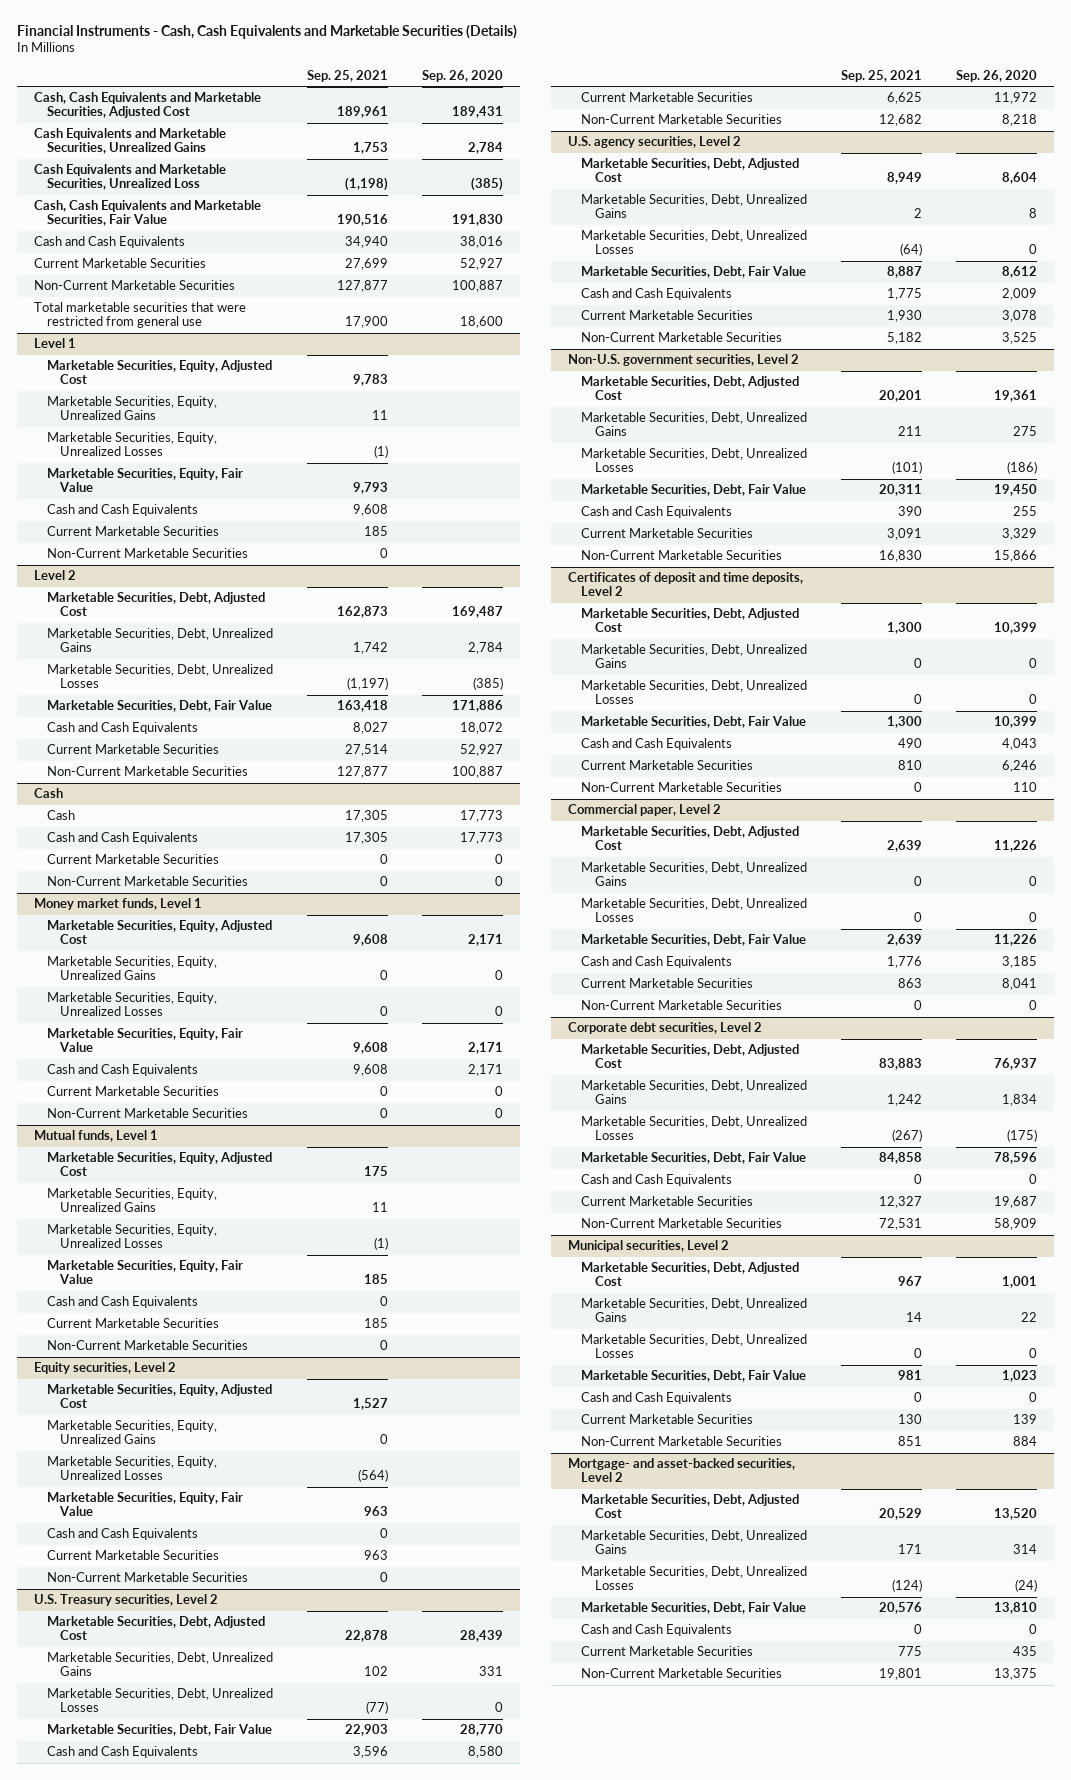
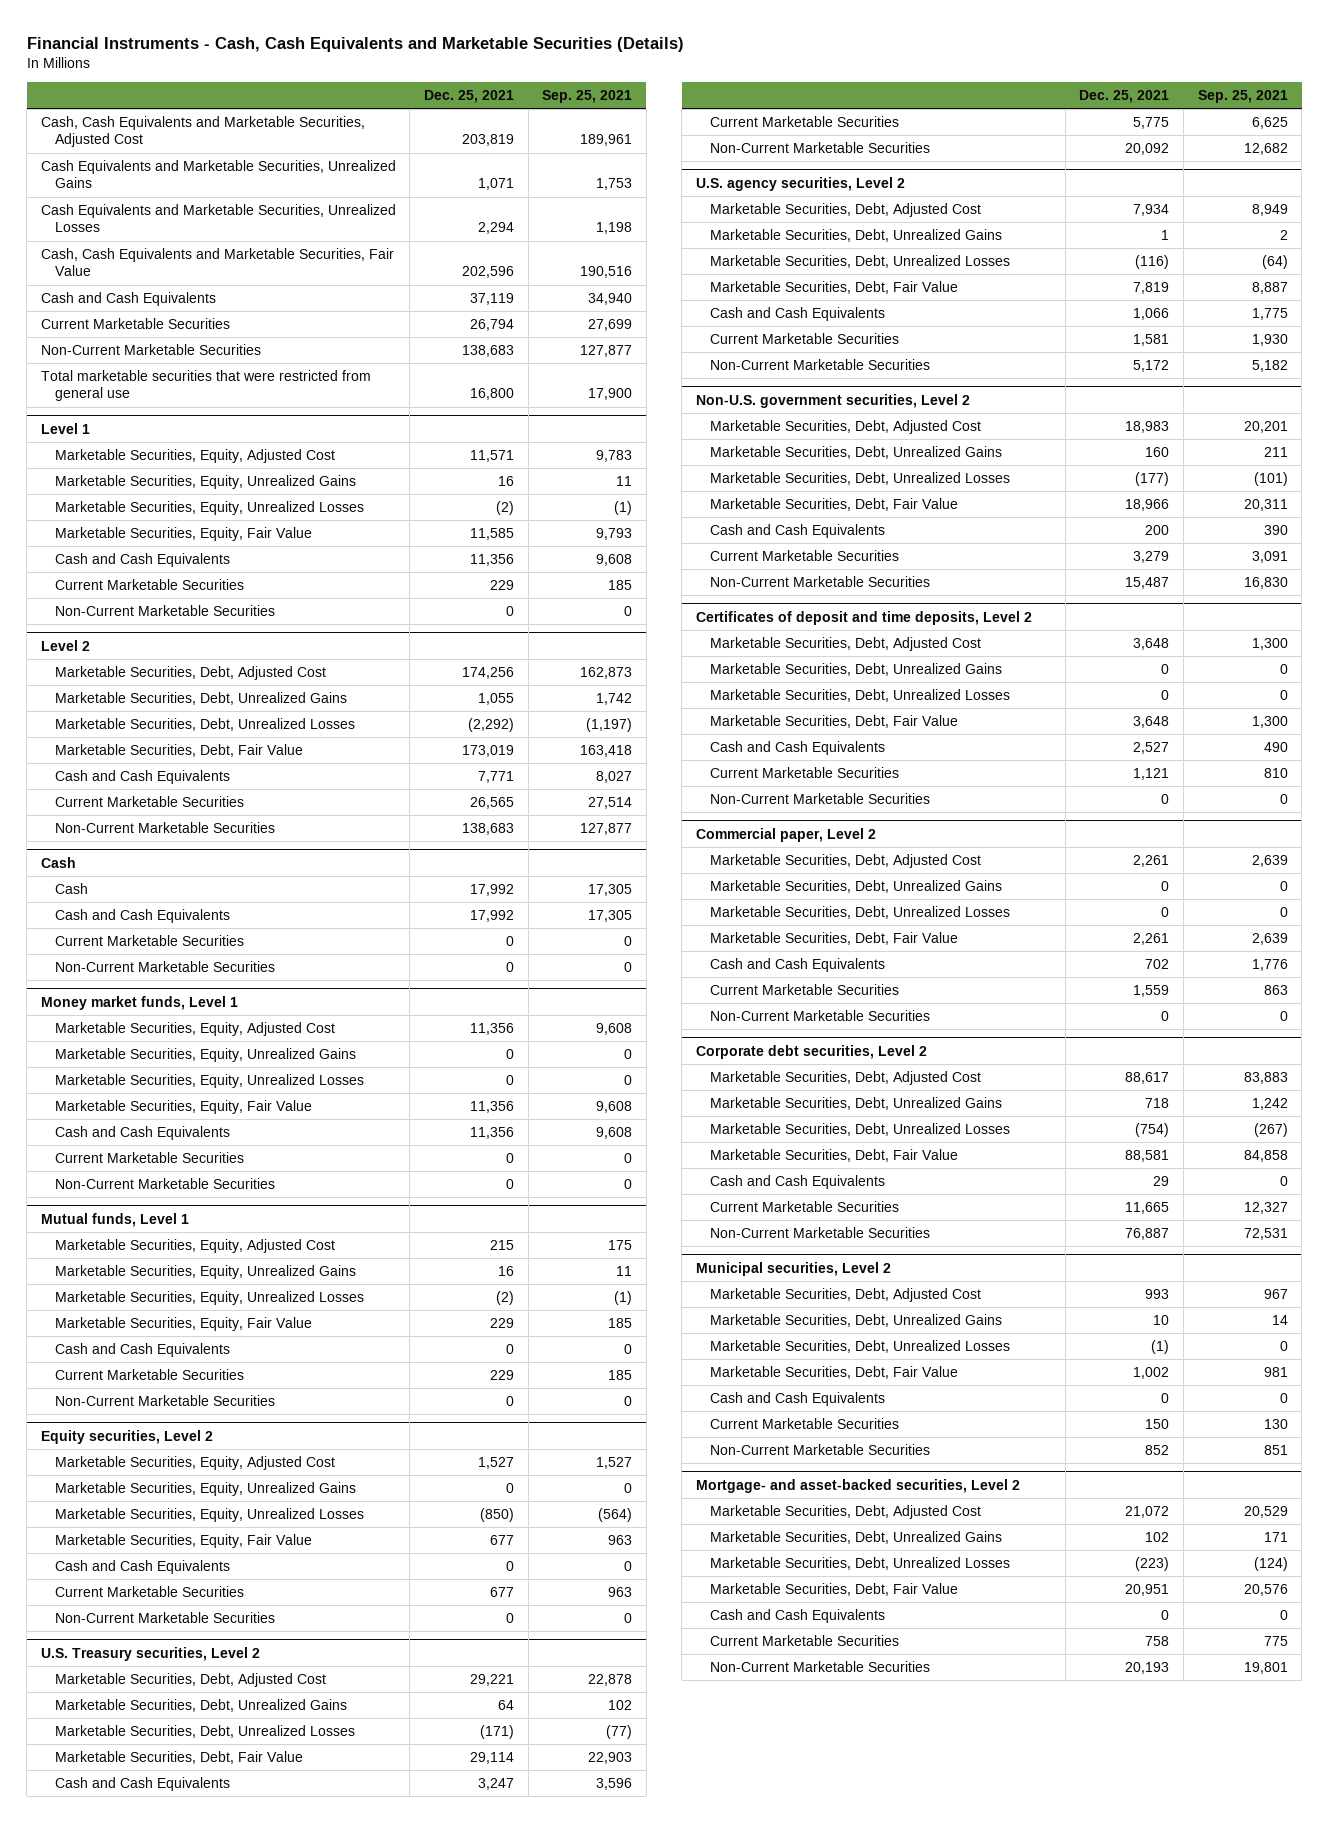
- | Sep. 25, 2021 | Sep. 26, 2020
+ | Dec. 25, 2021 | Sep. 25, 2021
- Cash Equivalents and Marketable Securities, Unrealized Loss | (1,198) | (385)
+ Cash Equivalents and Marketable Securities, Unrealized Losses | 2,294 | 1,198

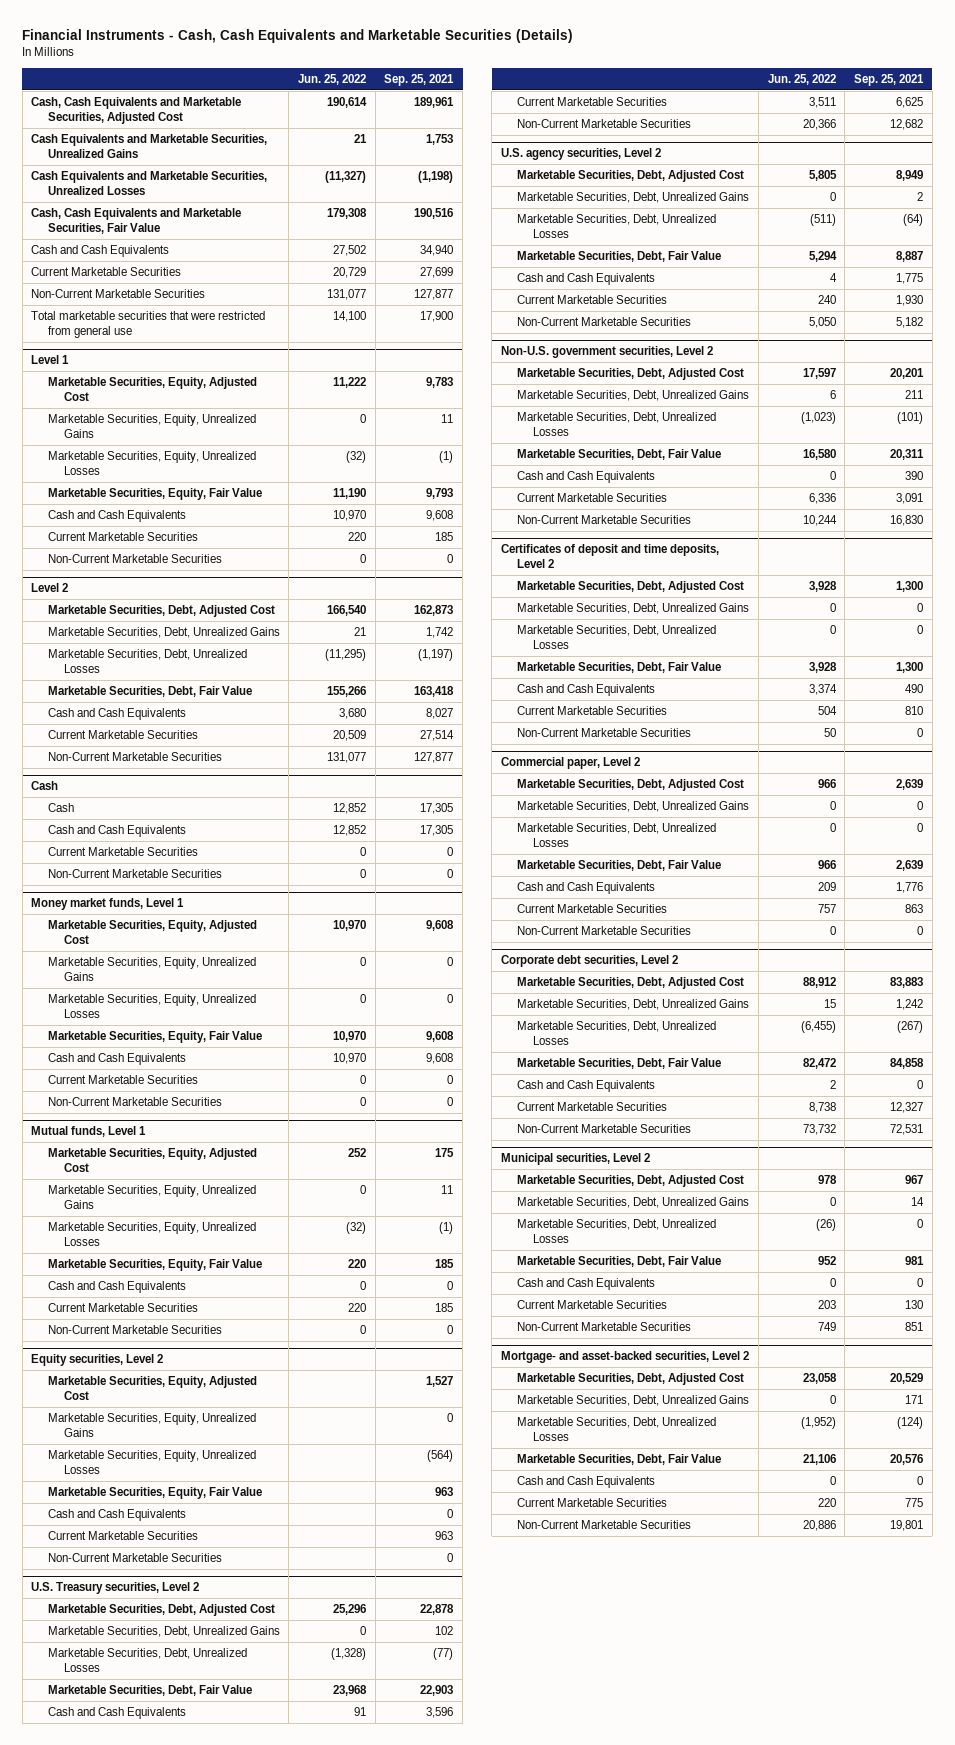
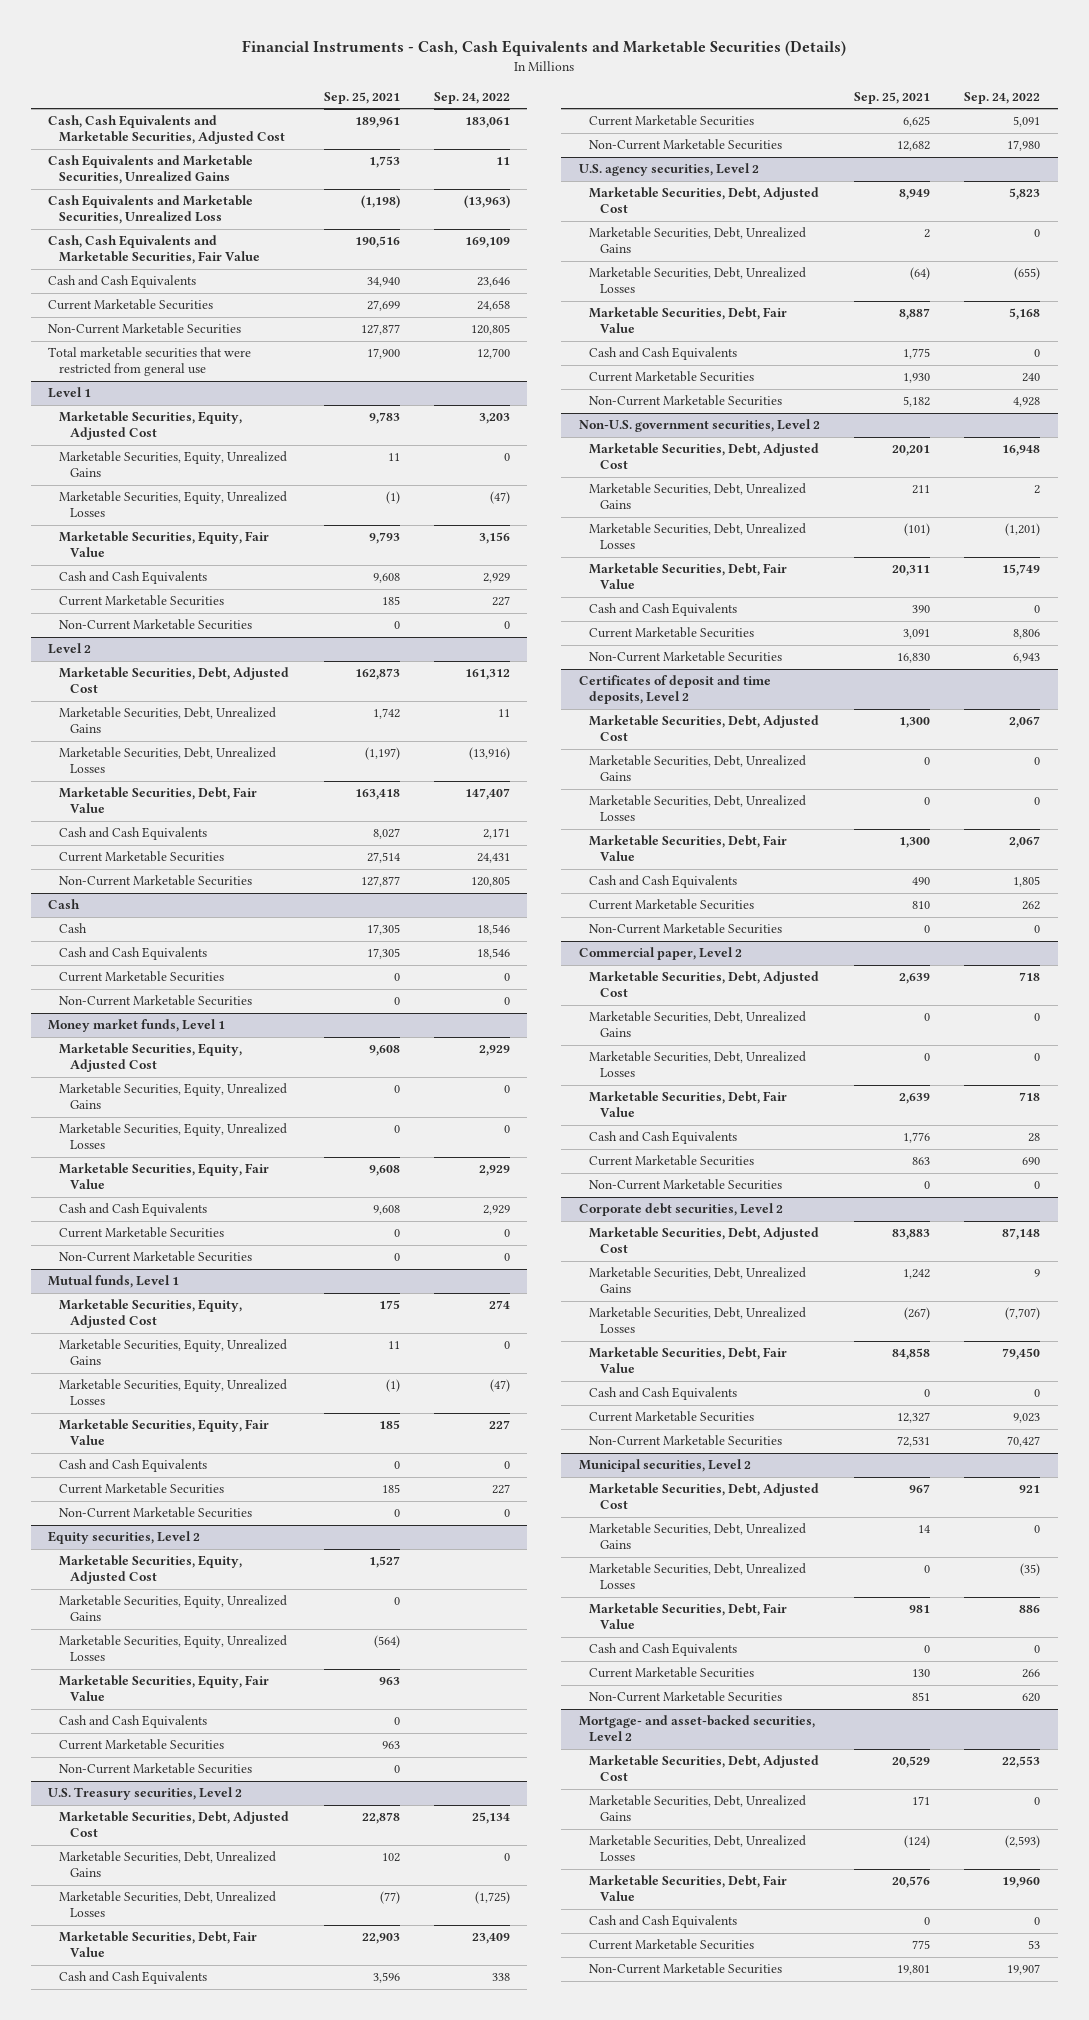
- | Jun. 25, 2022 | Sep. 25, 2021
+ | Sep. 25, 2021 | Sep. 24, 2022
- Cash Equivalents and Marketable Securities, Unrealized Losses | (11,327) | (1,198)
+ Cash Equivalents and Marketable Securities, Unrealized Loss | (1,198) | (13,963)

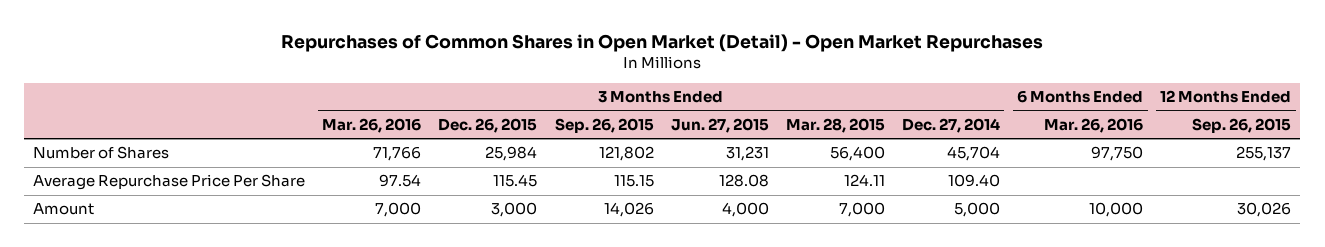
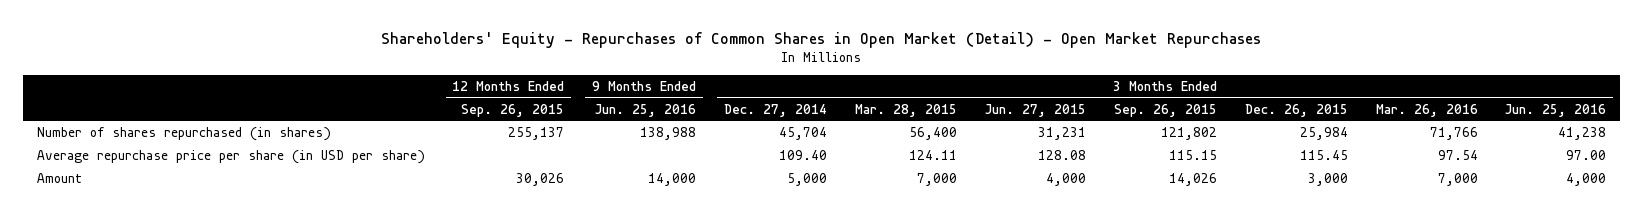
- Repurchases of Common Shares in Open Market (Detail) - Open Market Repurchases
+ Shareholders' Equity - Repurchases of Common Shares in Open Market (Detail) - Open Market Repurchases
- | 3 Months Ended Mar. 26, 2016 | 3 Months Ended Dec. 26, 2015 | 3 Months Ended Sep. 26, 2015 | 3 Months Ended Jun. 27, 2015 | 3 Months Ended Mar. 28, 2015 | 3 Months Ended Dec. 27, 2014 | 6 Months Ended Mar. 26, 2016 | 12 Months Ended Sep. 26, 2015
+ | 12 Months Ended Sep. 26, 2015 | 9 Months Ended Jun. 25, 2016 | 3 Months Ended Dec. 27, 2014 | 3 Months Ended Mar. 28, 2015 | 3 Months Ended Jun. 27, 2015 | 3 Months Ended Sep. 26, 2015 | 3 Months Ended Dec. 26, 2015 | 3 Months Ended Mar. 26, 2016 | 3 Months Ended Jun. 25, 2016
- Number of Shares | 71,766 | 25,984 | 121,802 | 31,231 | 56,400 | 45,704 | 97,750 | 255,137
- Average Repurchase Price Per Share | 97.54 | 115.45 | 115.15 | 128.08 | 124.11 | 109.40 | |
+ Number of shares repurchased (in shares) | 255,137 | 138,988 | 45,704 | 56,400 | 31,231 | 121,802 | 25,984 | 71,766 | 41,238
+ Average repurchase price per share (in USD per share) | | | 109.40 | 124.11 | 128.08 | 115.15 | 115.45 | 97.54 | 97.00

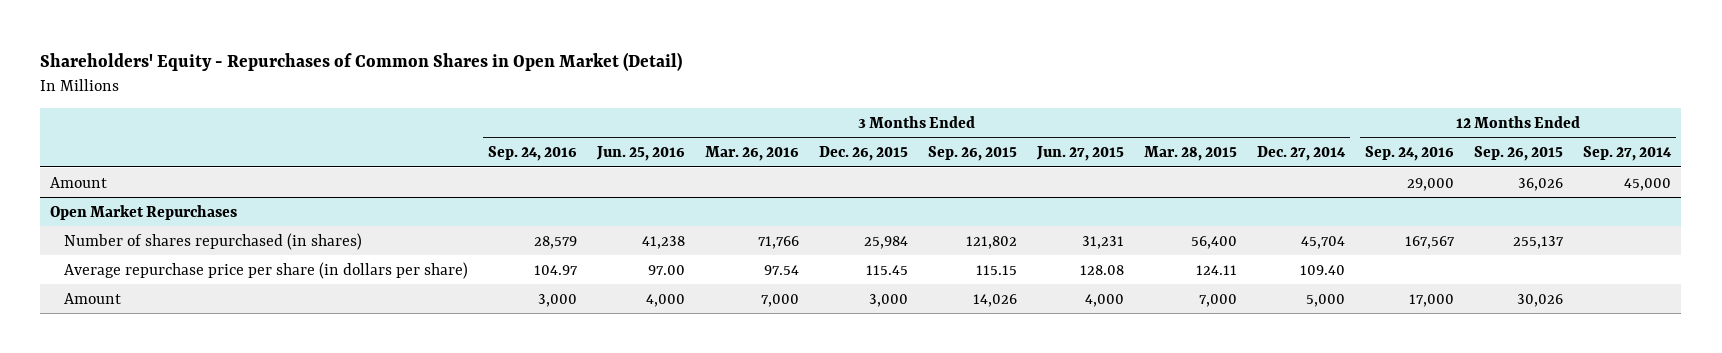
- Shareholders' Equity - Repurchases of Common Shares in Open Market (Detail) - Open Market Repurchases
+ Shareholders' Equity - Repurchases of Common Shares in Open Market (Detail)
- | 12 Months Ended Sep. 26, 2015 | 9 Months Ended Jun. 25, 2016 | 3 Months Ended Dec. 27, 2014 | 3 Months Ended Mar. 28, 2015 | 3 Months Ended Jun. 27, 2015 | 3 Months Ended Sep. 26, 2015 | 3 Months Ended Dec. 26, 2015 | 3 Months Ended Mar. 26, 2016 | 3 Months Ended Jun. 25, 2016
+ | 3 Months Ended Sep. 24, 2016 | 3 Months Ended Jun. 25, 2016 | 3 Months Ended Mar. 26, 2016 | 3 Months Ended Dec. 26, 2015 | 3 Months Ended Sep. 26, 2015 | 3 Months Ended Jun. 27, 2015 | 3 Months Ended Mar. 28, 2015 | 3 Months Ended Dec. 27, 2014 | 12 Months Ended Sep. 24, 2016 | 12 Months Ended Sep. 26, 2015 | 12 Months Ended Sep. 27, 2014
+ Amount | | | | | | | | | 29,000 | 36,026 | 45,000
+ Open Market Repurchases
- Average repurchase price per share (in USD per share) | | | 109.40 | 124.11 | 128.08 | 115.15 | 115.45 | 97.54 | 97.00
+ Average repurchase price per share (in dollars per share) | 104.97 | 97.00 | 97.54 | 115.45 | 115.15 | 128.08 | 124.11 | 109.40 | | |

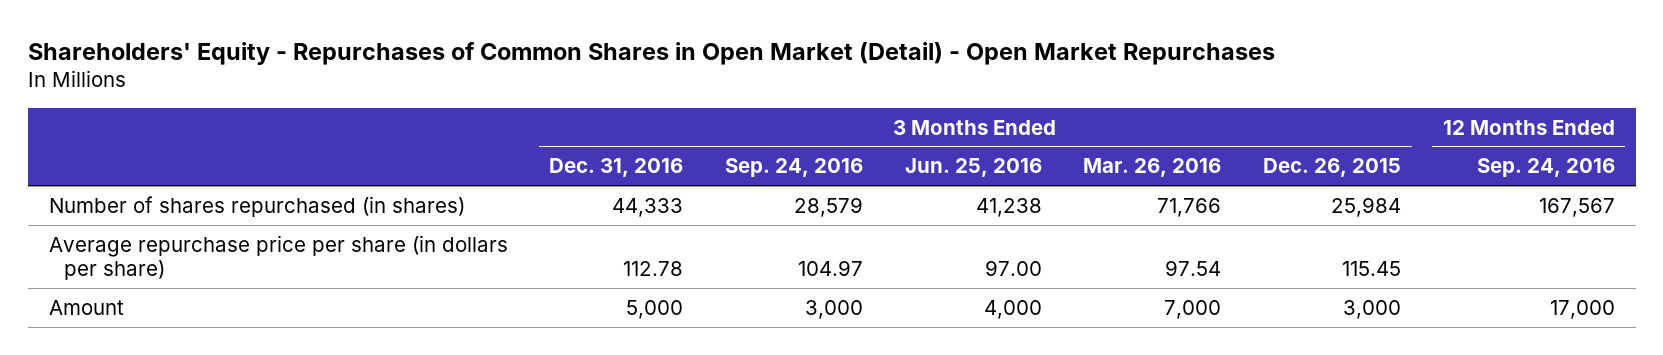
- Shareholders' Equity - Repurchases of Common Shares in Open Market (Detail)
+ Shareholders' Equity - Repurchases of Common Shares in Open Market (Detail) - Open Market Repurchases
- | 3 Months Ended Sep. 24, 2016 | 3 Months Ended Jun. 25, 2016 | 3 Months Ended Mar. 26, 2016 | 3 Months Ended Dec. 26, 2015 | 3 Months Ended Sep. 26, 2015 | 3 Months Ended Jun. 27, 2015 | 3 Months Ended Mar. 28, 2015 | 3 Months Ended Dec. 27, 2014 | 12 Months Ended Sep. 24, 2016 | 12 Months Ended Sep. 26, 2015 | 12 Months Ended Sep. 27, 2014
+ | 3 Months Ended Dec. 31, 2016 | 3 Months Ended Sep. 24, 2016 | 3 Months Ended Jun. 25, 2016 | 3 Months Ended Mar. 26, 2016 | 3 Months Ended Dec. 26, 2015 | 12 Months Ended Sep. 24, 2016
- Amount | | | | | | | | | 29,000 | 36,026 | 45,000
- Open Market Repurchases

